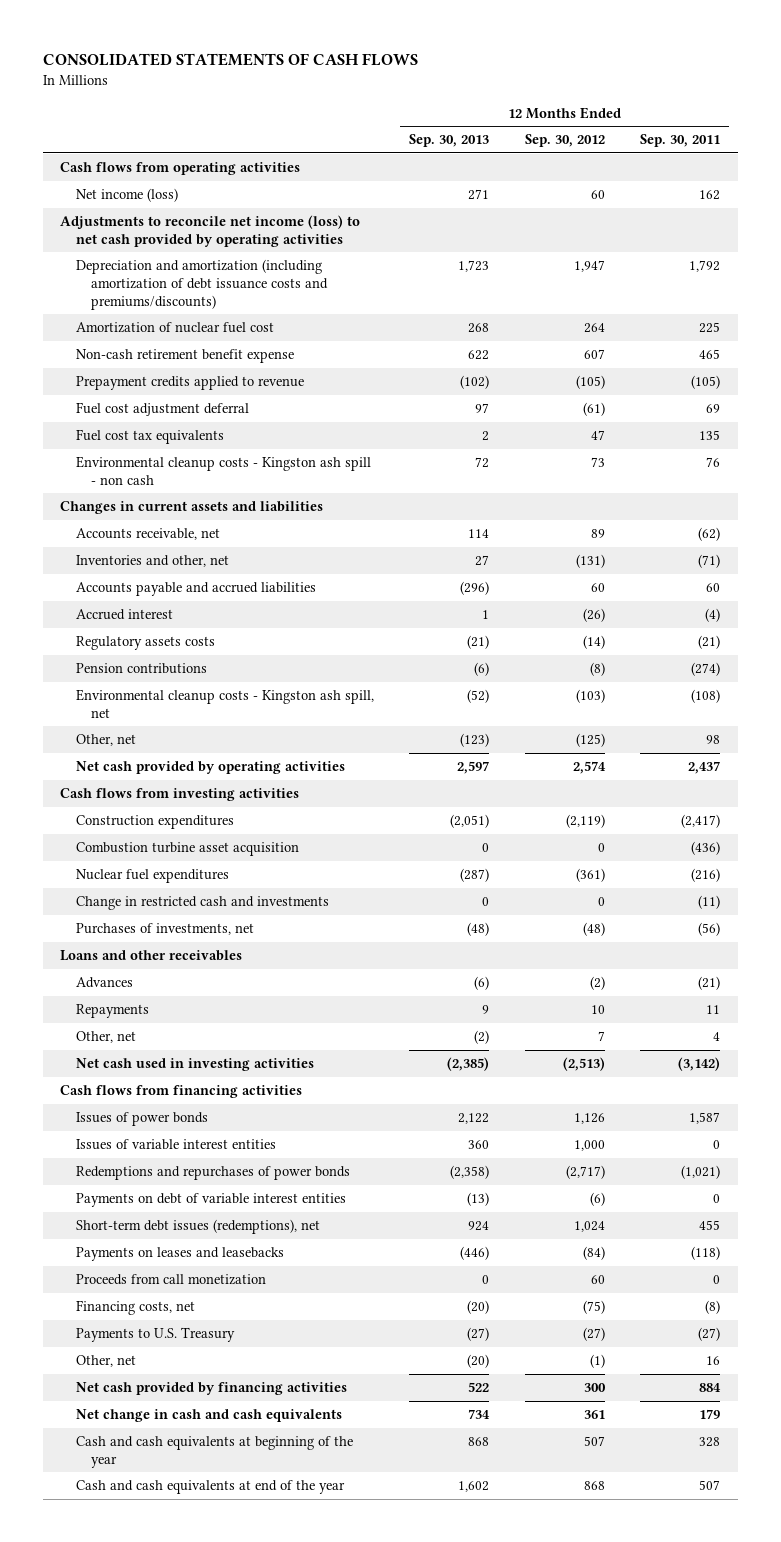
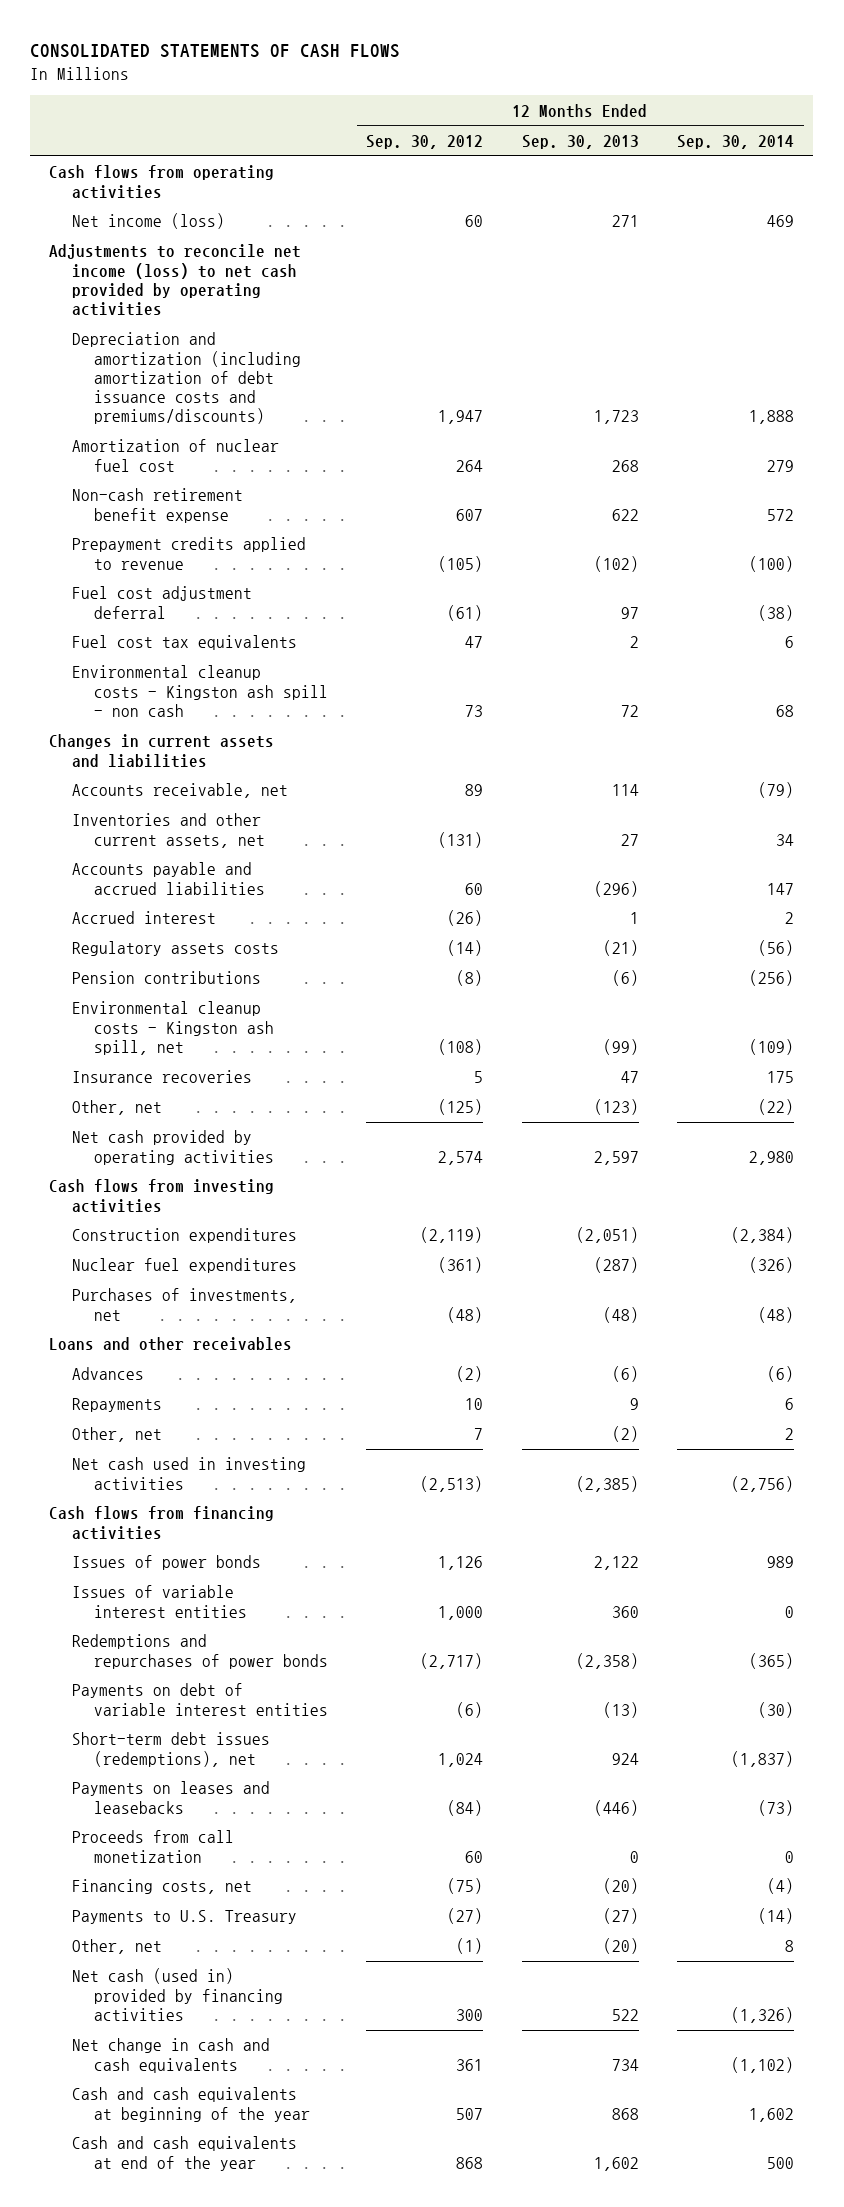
- | 12 Months Ended Sep. 30, 2013 | 12 Months Ended Sep. 30, 2012 | 12 Months Ended Sep. 30, 2011
+ | 12 Months Ended Sep. 30, 2012 | 12 Months Ended Sep. 30, 2013 | 12 Months Ended Sep. 30, 2014
- Inventories and other, net | 27 | (131) | (71)
+ Inventories and other current assets, net | (131) | 27 | 34
- Environmental cleanup costs - Kingston ash spill, net | (52) | (103) | (108)
+ Environmental cleanup costs - Kingston ash spill, net | (108) | (99) | (109)
+ Insurance recoveries | 5 | 47 | 175
- Combustion turbine asset acquisition | 0 | 0 | (436)
- Change in restricted cash and investments | 0 | 0 | (11)
- Net cash provided by financing activities | 522 | 300 | 884
+ Net cash (used in) provided by financing activities | 300 | 522 | (1,326)

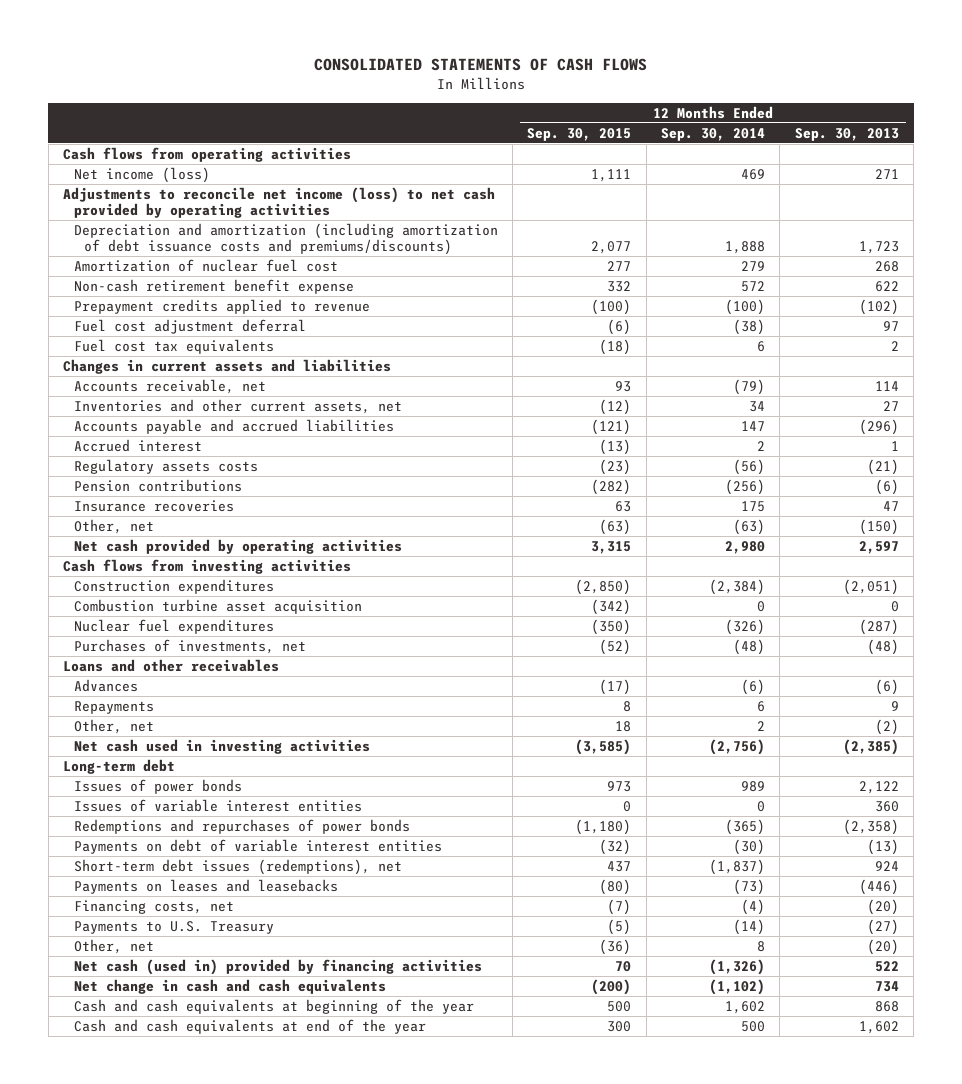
- | 12 Months Ended Sep. 30, 2012 | 12 Months Ended Sep. 30, 2013 | 12 Months Ended Sep. 30, 2014
+ | 12 Months Ended Sep. 30, 2015 | 12 Months Ended Sep. 30, 2014 | 12 Months Ended Sep. 30, 2013
- Environmental cleanup costs - Kingston ash spill - non cash | 73 | 72 | 68
- Environmental cleanup costs - Kingston ash spill, net | (108) | (99) | (109)
- Other, net | (125) | (123) | (22)
+ Other, net | (63) | (63) | (150)
+ Combustion turbine asset acquisition | (342) | 0 | 0
- Cash flows from financing activities
+ Long-term debt
- Proceeds from call monetization | 60 | 0 | 0

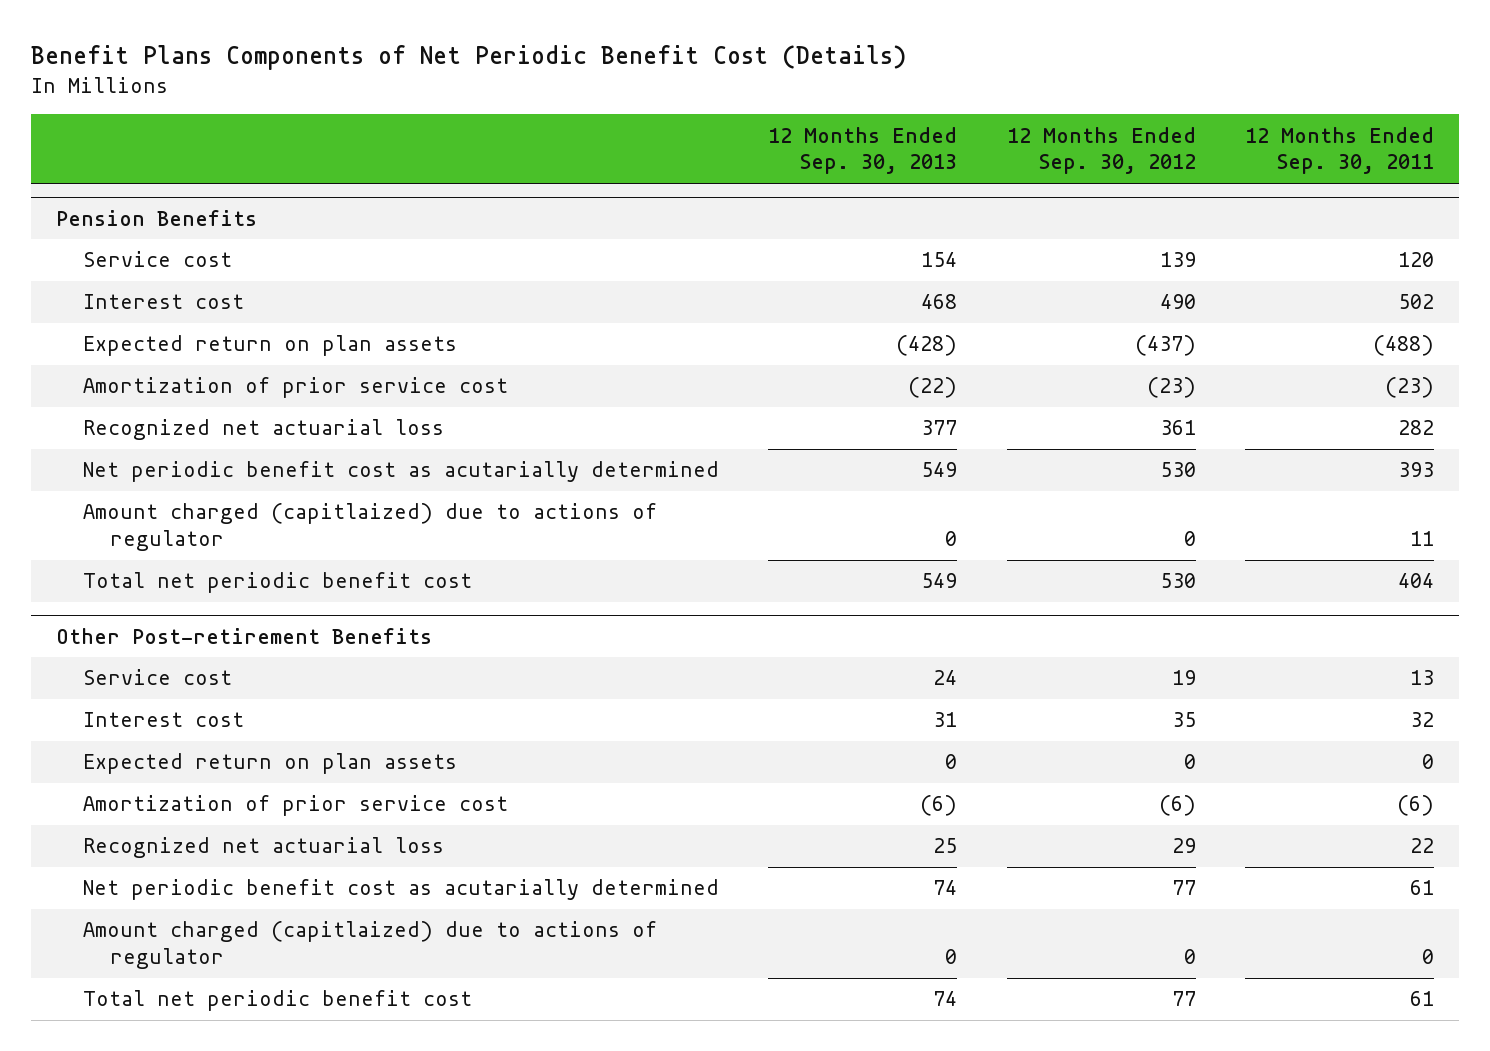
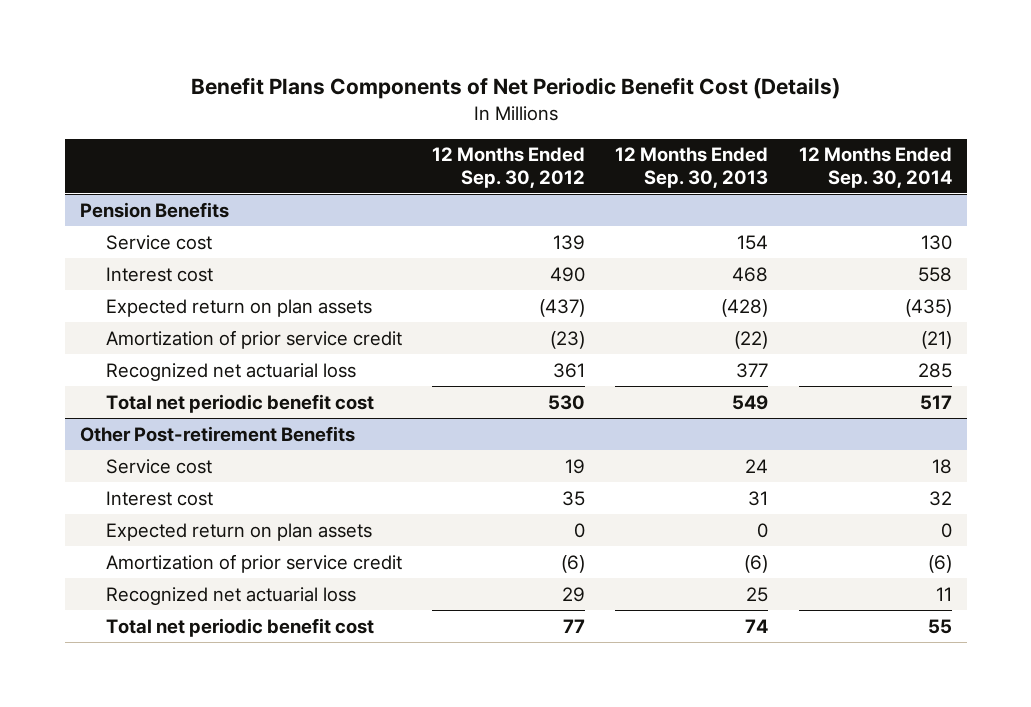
- | 12 Months Ended Sep. 30, 2013 | 12 Months Ended Sep. 30, 2012 | 12 Months Ended Sep. 30, 2011
+ | 12 Months Ended Sep. 30, 2012 | 12 Months Ended Sep. 30, 2013 | 12 Months Ended Sep. 30, 2014
@ Pension Benefits
- Amortization of prior service cost | (22) | (23) | (23)
+ Amortization of prior service credit | (23) | (22) | (21)
- Net periodic benefit cost as acutarially determined | 549 | 530 | 393
- Amount charged (capitlaized) due to actions of regulator | 0 | 0 | 11
@ Other Post-retirement Benefits
- Amortization of prior service cost | (6) | (6) | (6)
+ Amortization of prior service credit | (6) | (6) | (6)
- Net periodic benefit cost as acutarially determined | 74 | 77 | 61
- Amount charged (capitlaized) due to actions of regulator | 0 | 0 | 0

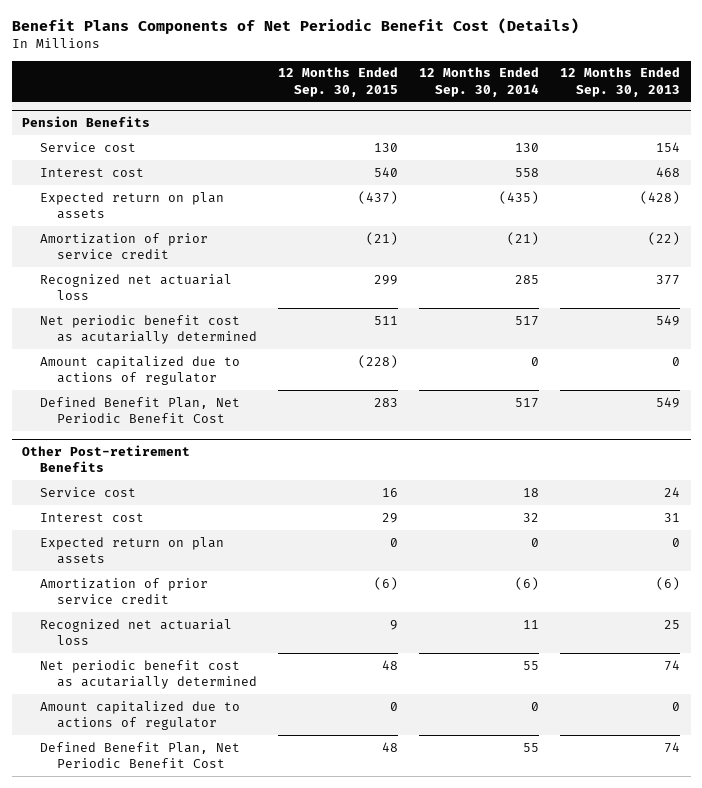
- | 12 Months Ended Sep. 30, 2012 | 12 Months Ended Sep. 30, 2013 | 12 Months Ended Sep. 30, 2014
+ | 12 Months Ended Sep. 30, 2015 | 12 Months Ended Sep. 30, 2014 | 12 Months Ended Sep. 30, 2013
@ Pension Benefits
- Total net periodic benefit cost | 530 | 549 | 517
+ Net periodic benefit cost as acutarially determined | 511 | 517 | 549
+ Amount capitalized due to actions of regulator | (228) | 0 | 0
+ Defined Benefit Plan, Net Periodic Benefit Cost | 283 | 517 | 549
@ Other Post-retirement Benefits
- Total net periodic benefit cost | 77 | 74 | 55
+ Net periodic benefit cost as acutarially determined | 48 | 55 | 74
+ Amount capitalized due to actions of regulator | 0 | 0 | 0
+ Defined Benefit Plan, Net Periodic Benefit Cost | 48 | 55 | 74

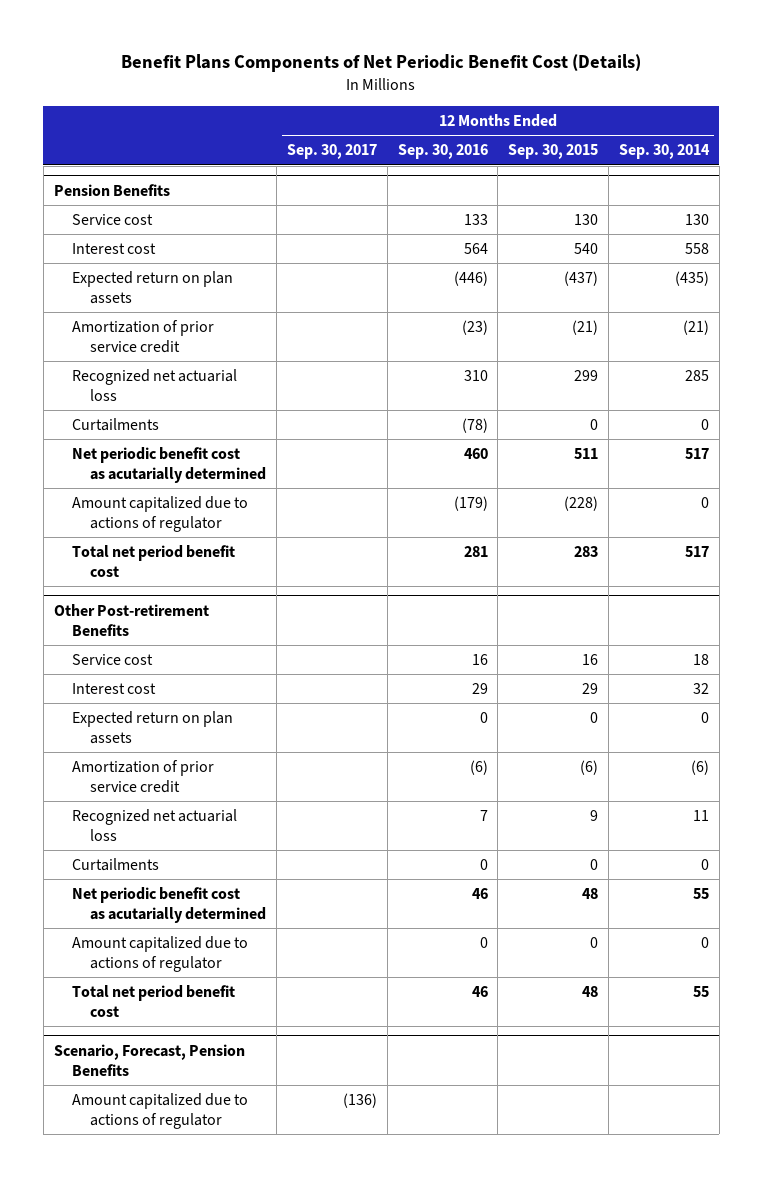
- | 12 Months Ended Sep. 30, 2015 | 12 Months Ended Sep. 30, 2014 | 12 Months Ended Sep. 30, 2013
+ | 12 Months Ended Sep. 30, 2017 | 12 Months Ended Sep. 30, 2016 | 12 Months Ended Sep. 30, 2015 | 12 Months Ended Sep. 30, 2014
@ Pension Benefits
+ Curtailments | | (78) | 0 | 0
- Defined Benefit Plan, Net Periodic Benefit Cost | 283 | 517 | 549
+ Total net period benefit cost | | 281 | 283 | 517
@ Other Post-retirement Benefits
+ Curtailments | | 0 | 0 | 0
- Defined Benefit Plan, Net Periodic Benefit Cost | 48 | 55 | 74
+ Total net period benefit cost | | 46 | 48 | 55
+ Scenario, Forecast, Pension Benefits
+ Amount capitalized due to actions of regulator | (136) | | |

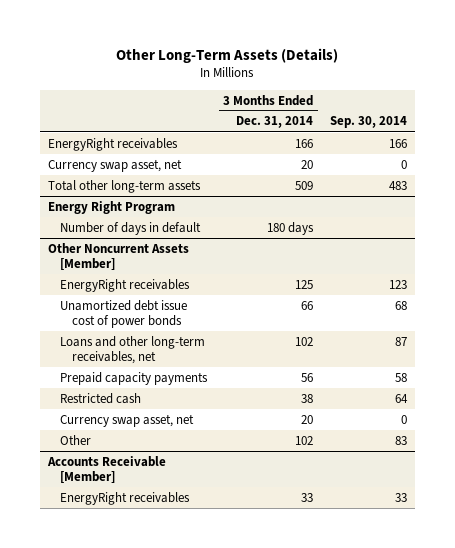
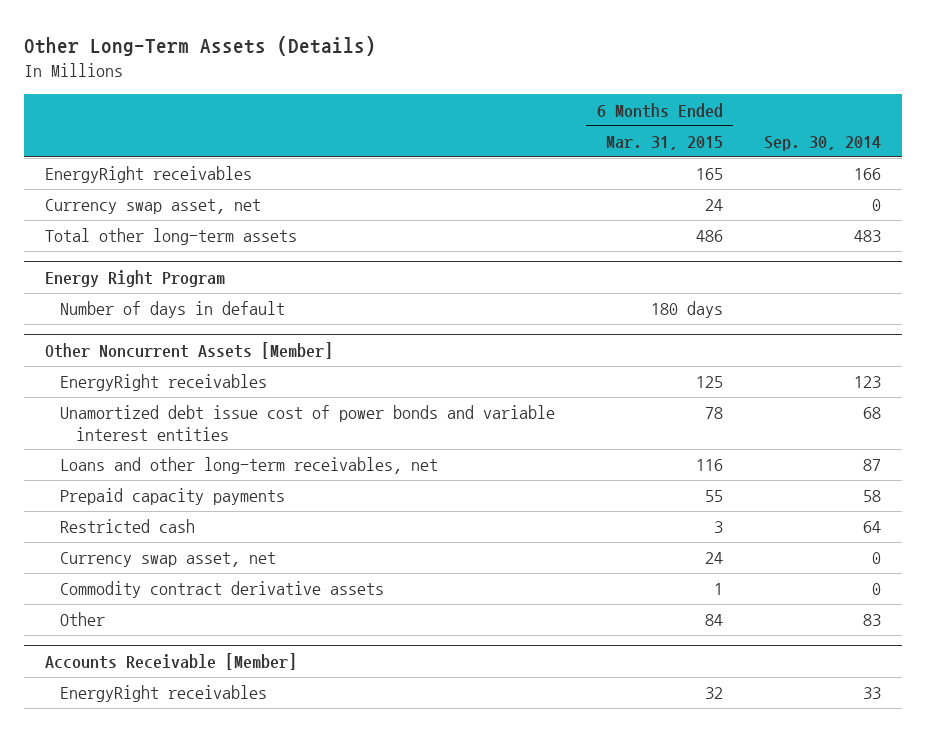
- | 3 Months Ended Dec. 31, 2014 | Sep. 30, 2014
+ | 6 Months Ended Mar. 31, 2015 | Sep. 30, 2014
@ Other Noncurrent Assets [Member]
- Unamortized debt issue cost of power bonds | 66 | 68
+ Unamortized debt issue cost of power bonds and variable interest entities | 78 | 68
+ Commodity contract derivative assets | 1 | 0

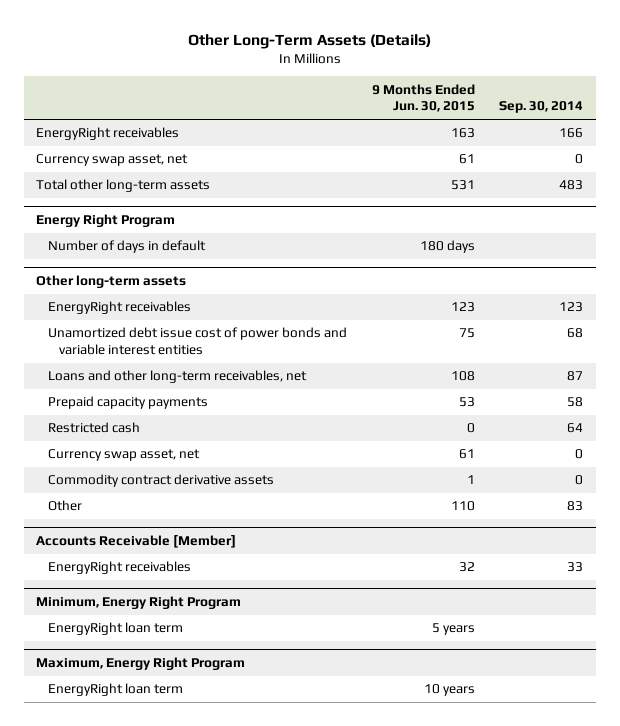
- | 6 Months Ended Mar. 31, 2015 | Sep. 30, 2014
+ | 9 Months Ended Jun. 30, 2015 | Sep. 30, 2014
- Other Noncurrent Assets [Member]
+ Other long-term assets
+ Minimum, Energy Right Program
+ EnergyRight loan term | 5 years |
+ Maximum, Energy Right Program
+ EnergyRight loan term | 10 years |

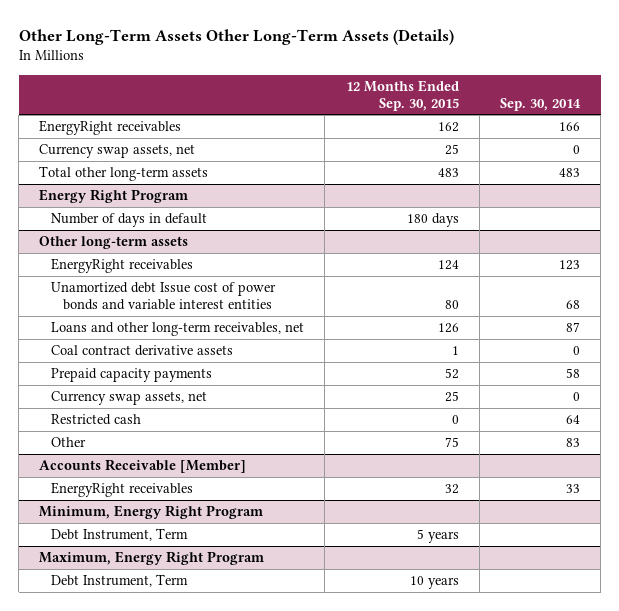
- Other Long-Term Assets (Details)
+ Other Long-Term Assets Other Long-Term Assets (Details)
- | 9 Months Ended Jun. 30, 2015 | Sep. 30, 2014
+ | 12 Months Ended Sep. 30, 2015 | Sep. 30, 2014
- Currency swap asset, net | 61 | 0
+ Currency swap assets, net | 25 | 0
@ Other long-term assets
- Unamortized debt issue cost of power bonds and variable interest entities | 75 | 68
+ Unamortized debt Issue cost of power bonds and variable interest entities | 80 | 68
+ Coal contract derivative assets | 1 | 0
+ Currency swap assets, net | 25 | 0
- Currency swap asset, net | 61 | 0
- Commodity contract derivative assets | 1 | 0
@ Minimum, Energy Right Program
- EnergyRight loan term | 5 years |
+ Debt Instrument, Term | 5 years |
@ Maximum, Energy Right Program
- EnergyRight loan term | 10 years |
+ Debt Instrument, Term | 10 years |

